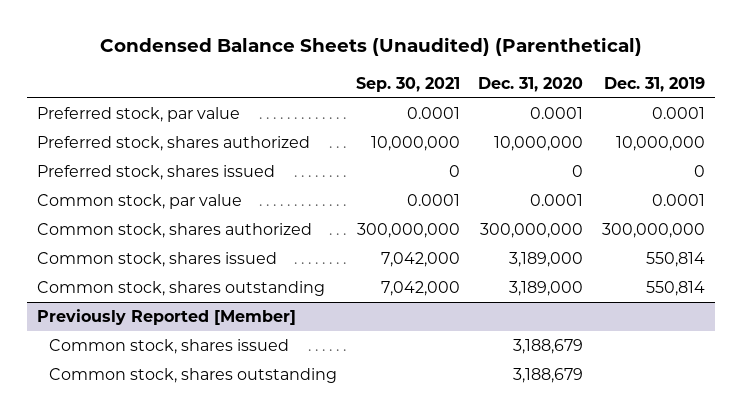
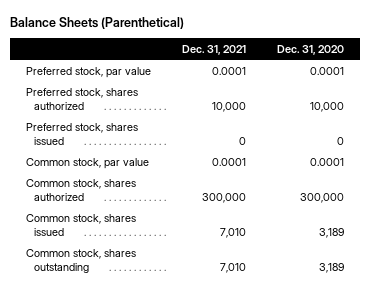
- Condensed Balance Sheets (Unaudited) (Parenthetical)
+ Balance Sheets (Parenthetical)
- | Sep. 30, 2021 | Dec. 31, 2020 | Dec. 31, 2019
+ | Dec. 31, 2021 | Dec. 31, 2020
- Preferred stock, shares authorized | 10,000,000 | 10,000,000 | 10,000,000
+ Preferred stock, shares authorized | 10,000 | 10,000
- Common stock, shares authorized | 300,000,000 | 300,000,000 | 300,000,000
- Common stock, shares issued | 7,042,000 | 3,189,000 | 550,814
- Common stock, shares outstanding | 7,042,000 | 3,189,000 | 550,814
- Previously Reported [Member]
- Common stock, shares issued | | 3,188,679 |
- Common stock, shares outstanding | | 3,188,679 |
+ Common stock, shares authorized | 300,000 | 300,000
+ Common stock, shares issued | 7,010 | 3,189
+ Common stock, shares outstanding | 7,010 | 3,189

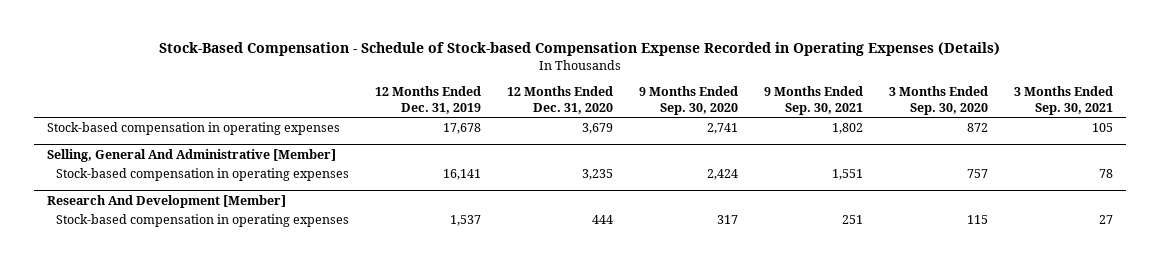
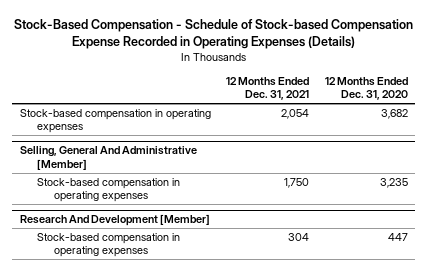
- | 12 Months Ended Dec. 31, 2019 | 12 Months Ended Dec. 31, 2020 | 9 Months Ended Sep. 30, 2020 | 9 Months Ended Sep. 30, 2021 | 3 Months Ended Sep. 30, 2020 | 3 Months Ended Sep. 30, 2021
+ | 12 Months Ended Dec. 31, 2021 | 12 Months Ended Dec. 31, 2020
- Stock-based compensation in operating expenses | 17,678 | 3,679 | 2,741 | 1,802 | 872 | 105
+ Stock-based compensation in operating expenses | 2,054 | 3,682
@ Research And Development [Member]
- Stock-based compensation in operating expenses | 1,537 | 444 | 317 | 251 | 115 | 27
+ Stock-based compensation in operating expenses | 304 | 447

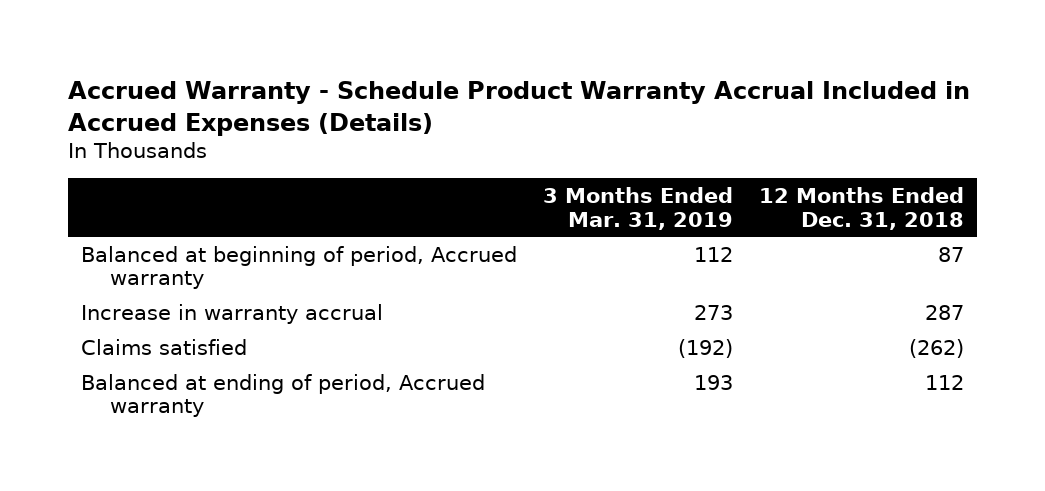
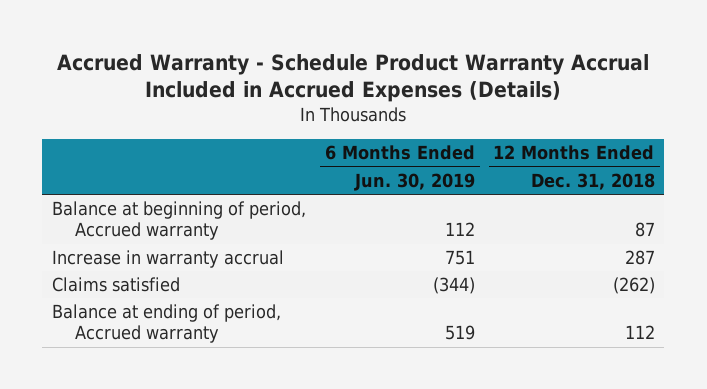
- | 3 Months Ended Mar. 31, 2019 | 12 Months Ended Dec. 31, 2018
+ | 6 Months Ended Jun. 30, 2019 | 12 Months Ended Dec. 31, 2018
- Balanced at beginning of period, Accrued warranty | 112 | 87
+ Balance at beginning of period, Accrued warranty | 112 | 87
- Balanced at ending of period, Accrued warranty | 193 | 112
+ Balance at ending of period, Accrued warranty | 519 | 112

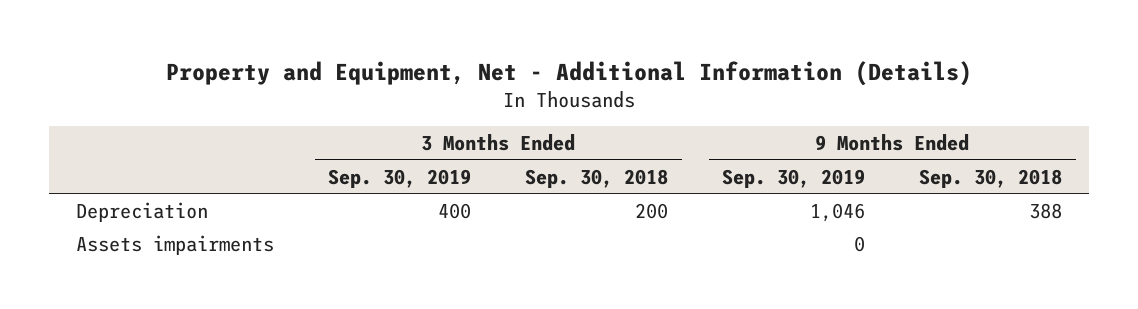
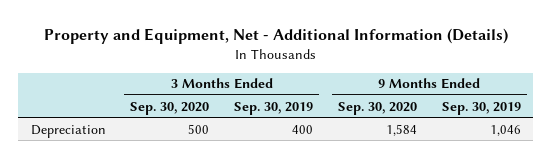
- | 3 Months Ended Sep. 30, 2019 | 3 Months Ended Sep. 30, 2018 | 9 Months Ended Sep. 30, 2019 | 9 Months Ended Sep. 30, 2018
+ | 3 Months Ended Sep. 30, 2020 | 3 Months Ended Sep. 30, 2019 | 9 Months Ended Sep. 30, 2020 | 9 Months Ended Sep. 30, 2019
- Assets impairments | | | 0 |

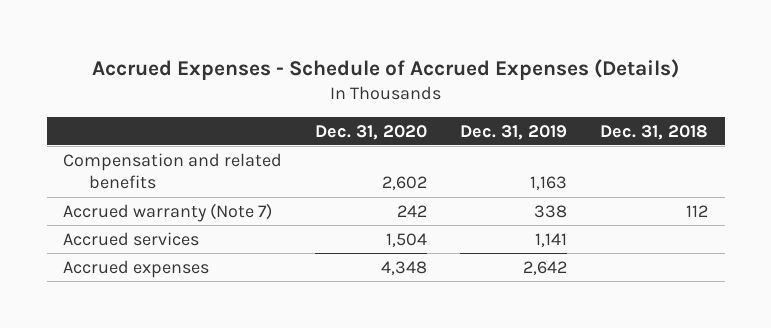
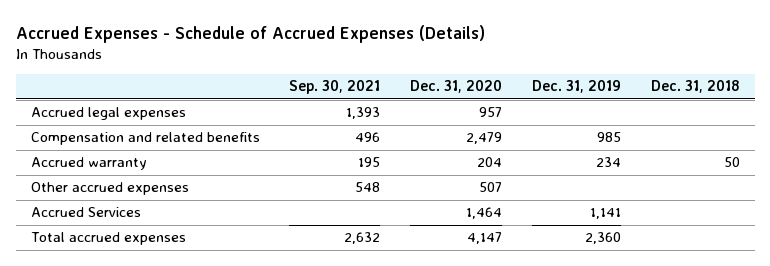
- | Dec. 31, 2020 | Dec. 31, 2019 | Dec. 31, 2018
+ | Sep. 30, 2021 | Dec. 31, 2020 | Dec. 31, 2019 | Dec. 31, 2018
- Compensation and related benefits | 2,602 | 1,163 |
- Accrued warranty (Note 7) | 242 | 338 | 112
- Accrued services | 1,504 | 1,141 |
- Accrued expenses | 4,348 | 2,642 |
+ Accrued legal expenses | 1,393 | 957 | |
+ Compensation and related benefits | 496 | 2,479 | 985 |
+ Accrued warranty | 195 | 204 | 234 | 50
+ Other accrued expenses | 548 | 507 | |
+ Accrued Services | | 1,464 | 1,141 |
+ Total accrued expenses | 2,632 | 4,147 | 2,360 |

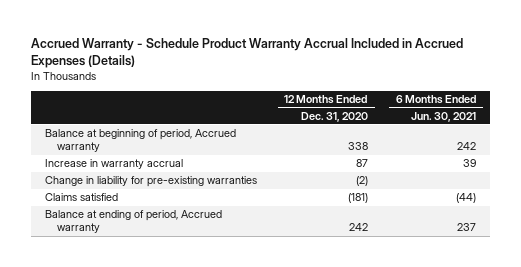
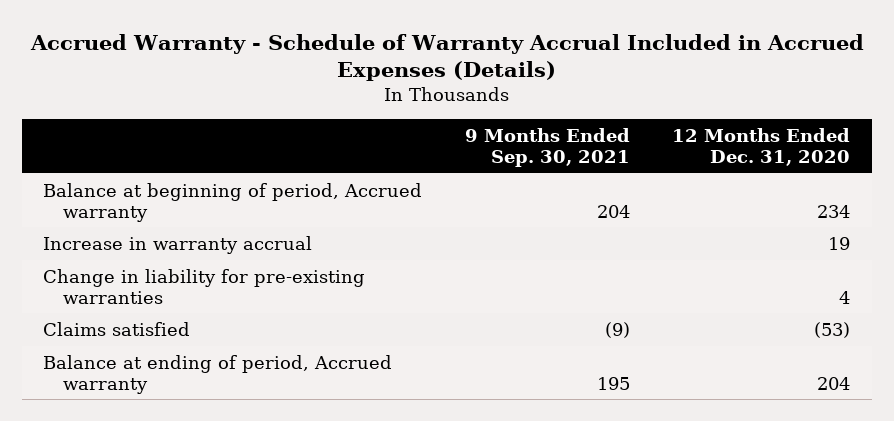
- Accrued Warranty - Schedule Product Warranty Accrual Included in Accrued Expenses (Details)
+ Accrued Warranty - Schedule of Warranty Accrual Included in Accrued Expenses (Details)
- | 12 Months Ended Dec. 31, 2020 | 6 Months Ended Jun. 30, 2021
+ | 9 Months Ended Sep. 30, 2021 | 12 Months Ended Dec. 31, 2020
- Balance at beginning of period, Accrued warranty | 338 | 242
- Increase in warranty accrual | 87 | 39
- Change in liability for pre-existing warranties | (2) |
- Claims satisfied | (181) | (44)
- Balance at ending of period, Accrued warranty | 242 | 237
+ Balance at beginning of period, Accrued warranty | 204 | 234
+ Increase in warranty accrual | | 19
+ Change in liability for pre-existing warranties | | 4
+ Claims satisfied | (9) | (53)
+ Balance at ending of period, Accrued warranty | 195 | 204

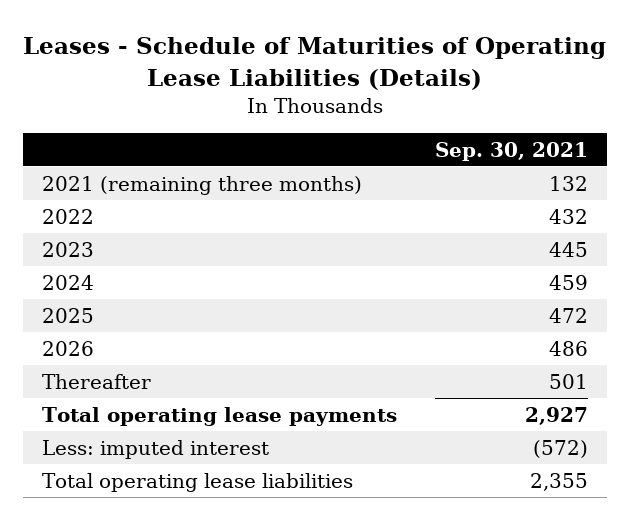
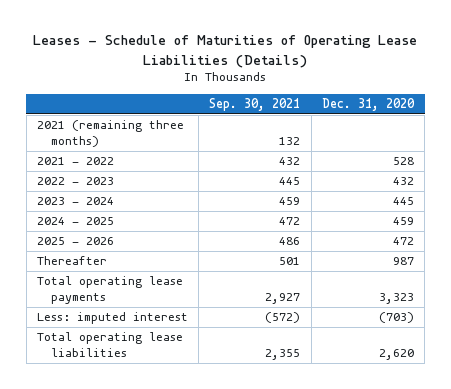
- | Sep. 30, 2021
+ | Sep. 30, 2021 | Dec. 31, 2020
- 2022 | 432
- 2023 | 445
- 2024 | 459
- 2025 | 472
- 2026 | 486
+ 2021 - 2022 | 432 | 528
+ 2022 - 2023 | 445 | 432
+ 2023 - 2024 | 459 | 445
+ 2024 - 2025 | 472 | 459
+ 2025 - 2026 | 486 | 472

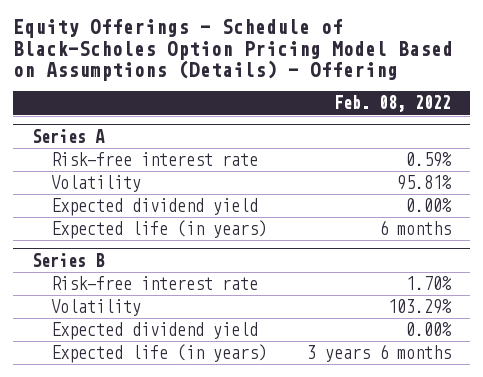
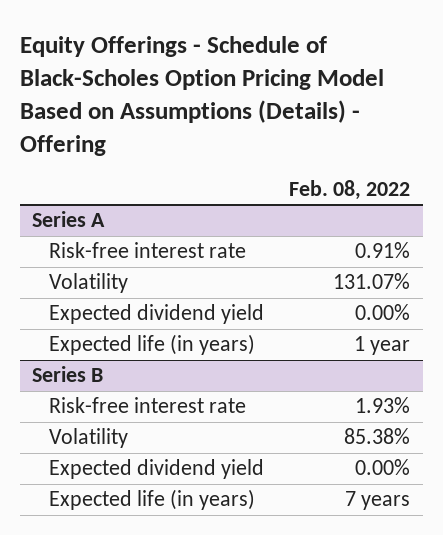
@ Series A
- Risk-free interest rate | 0.59%
- Volatility | 95.81%
+ Risk-free interest rate | 0.91%
+ Volatility | 131.07%
- Expected life (in years) | 6 months
+ Expected life (in years) | 1 year
@ Series B
- Risk-free interest rate | 1.70%
- Volatility | 103.29%
+ Risk-free interest rate | 1.93%
+ Volatility | 85.38%
- Expected life (in years) | 3 years 6 months
+ Expected life (in years) | 7 years

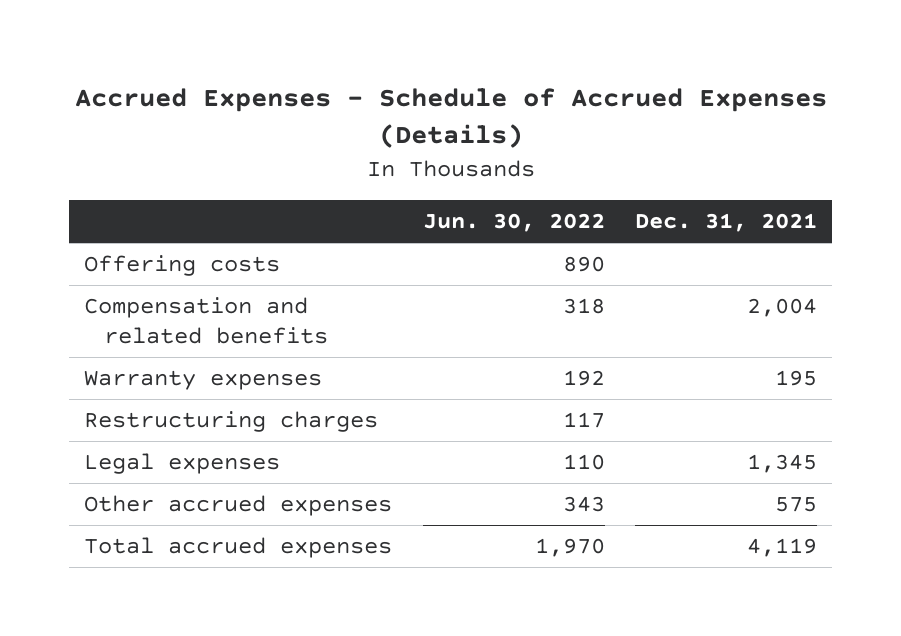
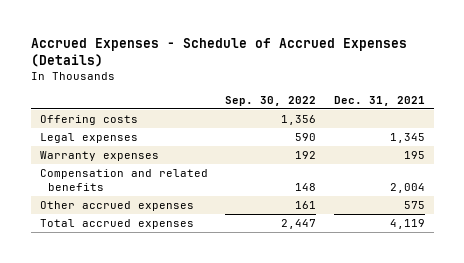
- | Jun. 30, 2022 | Dec. 31, 2021
+ | Sep. 30, 2022 | Dec. 31, 2021
- Restructuring charges | 117 |
moved down: Warranty expenses | 192 | 195
moved down: Compensation and related benefits | 148 | 2,004

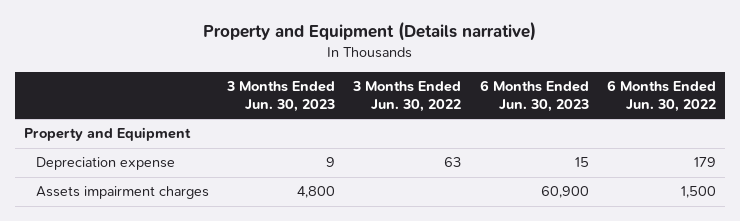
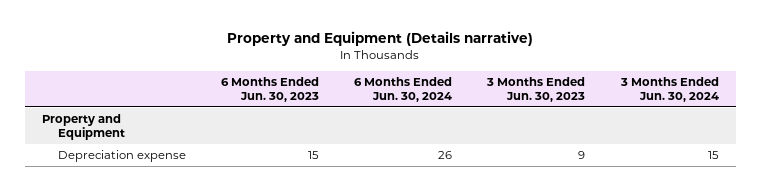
- | 3 Months Ended Jun. 30, 2023 | 3 Months Ended Jun. 30, 2022 | 6 Months Ended Jun. 30, 2023 | 6 Months Ended Jun. 30, 2022
+ | 6 Months Ended Jun. 30, 2023 | 6 Months Ended Jun. 30, 2024 | 3 Months Ended Jun. 30, 2023 | 3 Months Ended Jun. 30, 2024
- Assets impairment charges | 4,800 | | 60,900 | 1,500

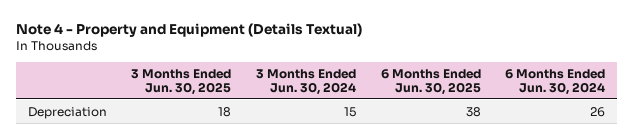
- Property and Equipment (Details narrative)
+ Note 4 - Property and Equipment (Details Textual)
- | 6 Months Ended Jun. 30, 2023 | 6 Months Ended Jun. 30, 2024 | 3 Months Ended Jun. 30, 2023 | 3 Months Ended Jun. 30, 2024
+ | 3 Months Ended Jun. 30, 2025 | 3 Months Ended Jun. 30, 2024 | 6 Months Ended Jun. 30, 2025 | 6 Months Ended Jun. 30, 2024
- Property and Equipment
- Depreciation expense | 15 | 26 | 9 | 15
+ Depreciation | 18 | 15 | 38 | 26

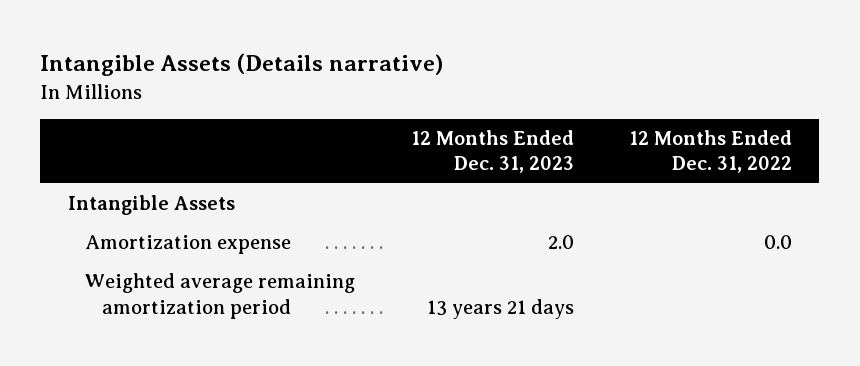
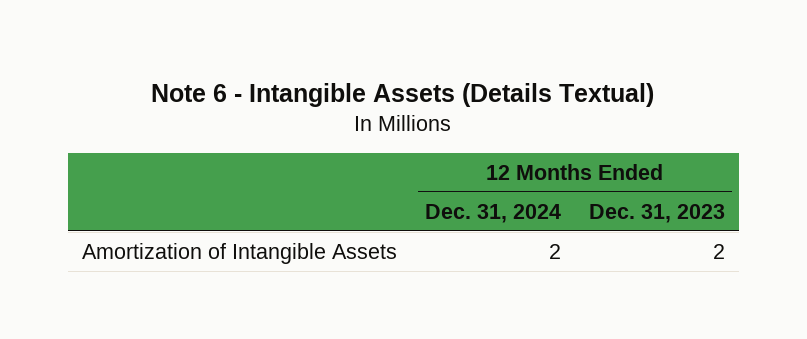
- Intangible Assets (Details narrative)
+ Note 6 - Intangible Assets (Details Textual)
- | 12 Months Ended Dec. 31, 2023 | 12 Months Ended Dec. 31, 2022
+ | 12 Months Ended Dec. 31, 2024 | 12 Months Ended Dec. 31, 2023
- Intangible Assets
- Amortization expense | 2.0 | 0.0
- Weighted average remaining amortization period | 13 years 21 days |
+ Amortization of Intangible Assets | 2 | 2

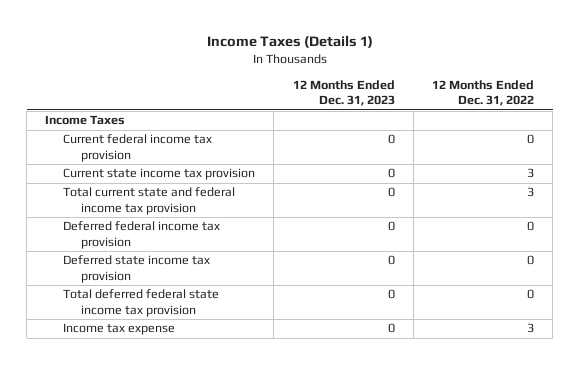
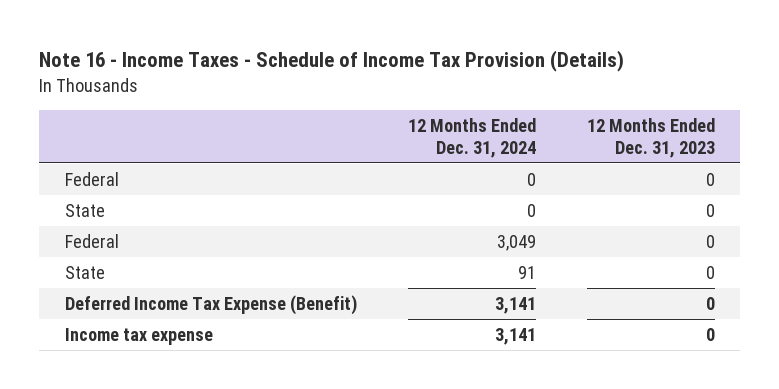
- Income Taxes (Details 1)
+ Note 16 - Income Taxes - Schedule of Income Tax Provision (Details)
- | 12 Months Ended Dec. 31, 2023 | 12 Months Ended Dec. 31, 2022
+ | 12 Months Ended Dec. 31, 2024 | 12 Months Ended Dec. 31, 2023
- Income Taxes
- Current federal income tax provision | 0 | 0
- Current state income tax provision | 0 | 3
- Total current state and federal income tax provision | 0 | 3
- Deferred federal income tax provision | 0 | 0
- Deferred state income tax provision | 0 | 0
- Total deferred federal state income tax provision | 0 | 0
+ Federal | 0 | 0
+ State | 0 | 0
+ Federal | 3,049 | 0
+ State | 91 | 0
+ Deferred Income Tax Expense (Benefit) | 3,141 | 0

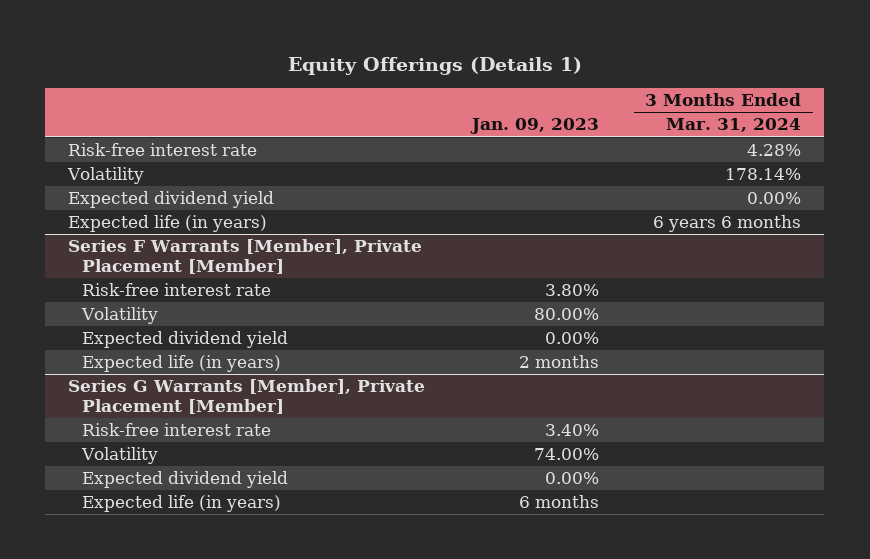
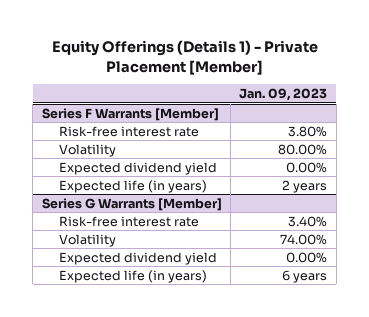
- Equity Offerings (Details 1)
+ Equity Offerings (Details 1) - Private Placement [Member]
- | Jan. 09, 2023 | 3 Months Ended Mar. 31, 2024
+ | Jan. 09, 2023
- Risk-free interest rate | | 4.28%
- Volatility | | 178.14%
- Expected dividend yield | | 0.00%
- Expected life (in years) | | 6 years 6 months
- Series F Warrants [Member], Private Placement [Member]
+ Series F Warrants [Member]
- Expected life (in years) | 2 months |
- Series G Warrants [Member], Private Placement [Member]
+ Expected life (in years) | 2 years
+ Series G Warrants [Member]
- Expected life (in years) | 6 months |
+ Expected life (in years) | 6 years

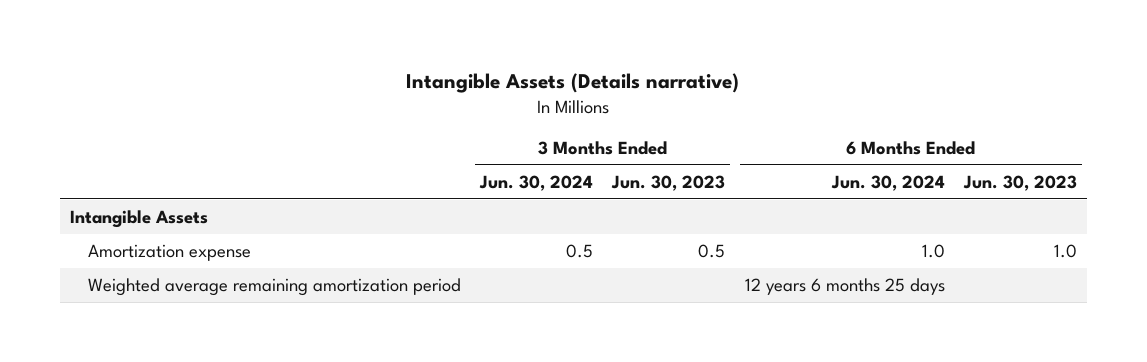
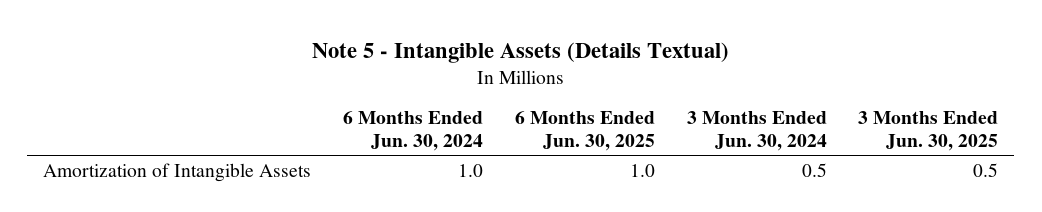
- Intangible Assets (Details narrative)
+ Note 5 - Intangible Assets (Details Textual)
- | 3 Months Ended Jun. 30, 2024 | 3 Months Ended Jun. 30, 2023 | 6 Months Ended Jun. 30, 2024 | 6 Months Ended Jun. 30, 2023
+ | 6 Months Ended Jun. 30, 2024 | 6 Months Ended Jun. 30, 2025 | 3 Months Ended Jun. 30, 2024 | 3 Months Ended Jun. 30, 2025
- Intangible Assets
- Amortization expense | 0.5 | 0.5 | 1.0 | 1.0
- Weighted average remaining amortization period | | | 12 years 6 months 25 days |
+ Amortization of Intangible Assets | 1.0 | 1.0 | 0.5 | 0.5

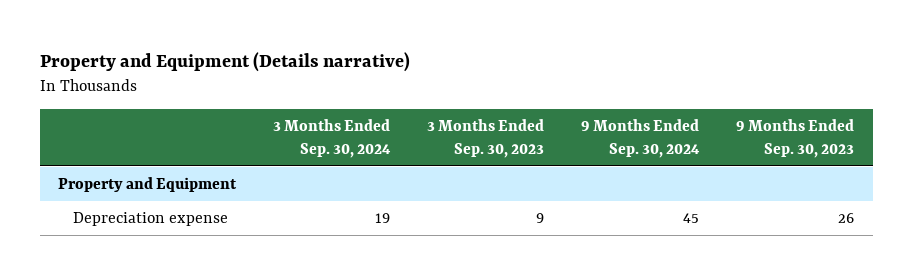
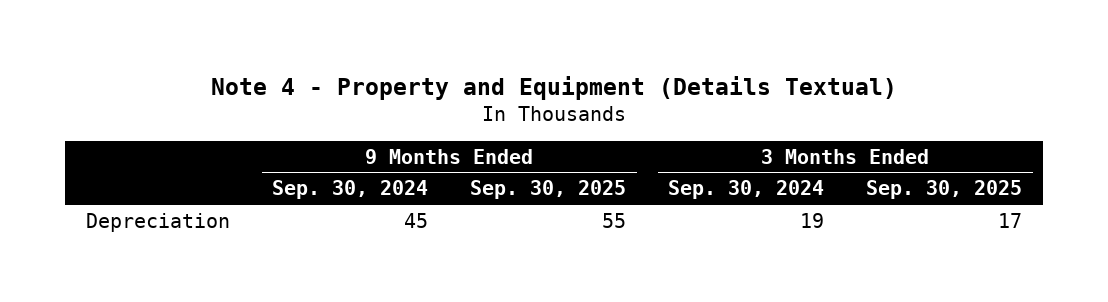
- Property and Equipment (Details narrative)
+ Note 4 - Property and Equipment (Details Textual)
- | 3 Months Ended Sep. 30, 2024 | 3 Months Ended Sep. 30, 2023 | 9 Months Ended Sep. 30, 2024 | 9 Months Ended Sep. 30, 2023
+ | 9 Months Ended Sep. 30, 2024 | 9 Months Ended Sep. 30, 2025 | 3 Months Ended Sep. 30, 2024 | 3 Months Ended Sep. 30, 2025
- Property and Equipment
- Depreciation expense | 19 | 9 | 45 | 26
+ Depreciation | 45 | 55 | 19 | 17

